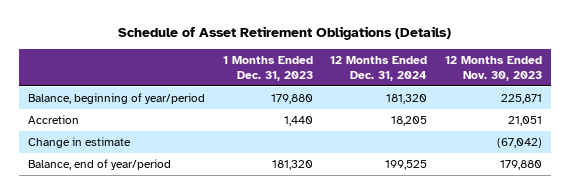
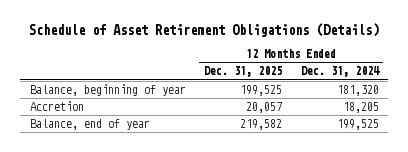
- | 1 Months Ended Dec. 31, 2023 | 12 Months Ended Dec. 31, 2024 | 12 Months Ended Nov. 30, 2023
+ | 12 Months Ended Dec. 31, 2025 | 12 Months Ended Dec. 31, 2024
- Balance, beginning of year/period | 179,880 | 181,320 | 225,871
+ Balance, beginning of year | 199,525 | 181,320
- Change in estimate | | | (67,042)
- Balance, end of year/period | 181,320 | 199,525 | 179,880
+ Balance, end of year | 219,582 | 199,525

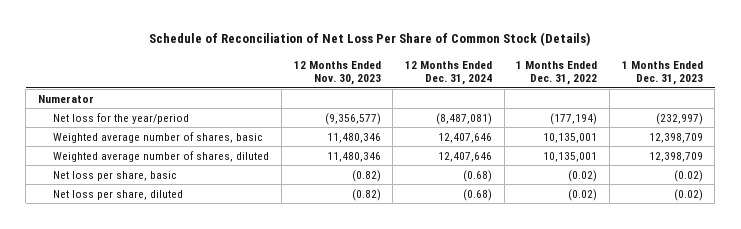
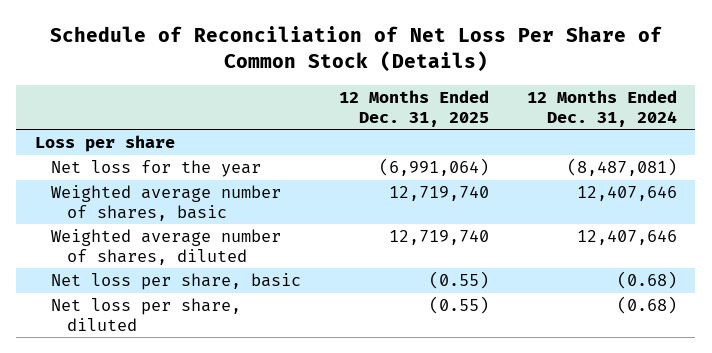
- | 12 Months Ended Nov. 30, 2023 | 12 Months Ended Dec. 31, 2024 | 1 Months Ended Dec. 31, 2022 | 1 Months Ended Dec. 31, 2023
+ | 12 Months Ended Dec. 31, 2025 | 12 Months Ended Dec. 31, 2024
- Numerator
- Net loss for the year/period | (9,356,577) | (8,487,081) | (177,194) | (232,997)
+ Loss per share
+ Net loss for the year | (6,991,064) | (8,487,081)

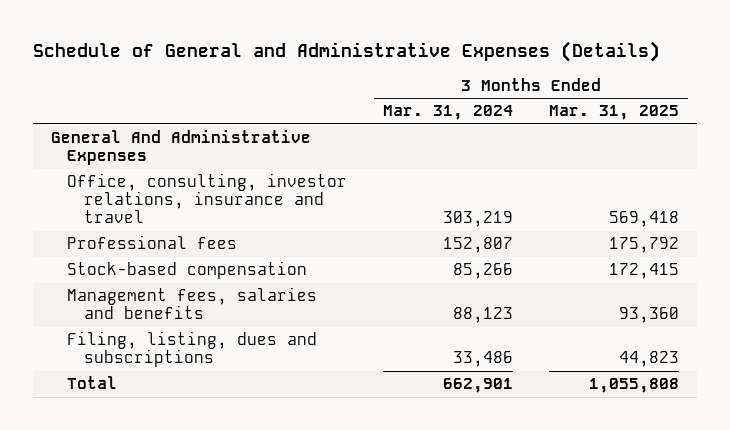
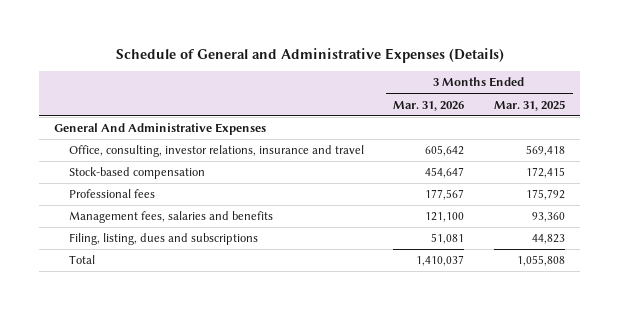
- | 3 Months Ended Mar. 31, 2024 | 3 Months Ended Mar. 31, 2025
+ | 3 Months Ended Mar. 31, 2026 | 3 Months Ended Mar. 31, 2025
moved down: Professional fees | 177,567 | 175,792

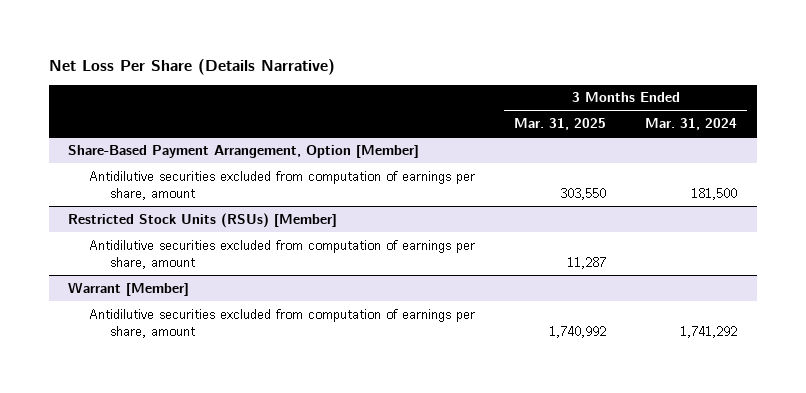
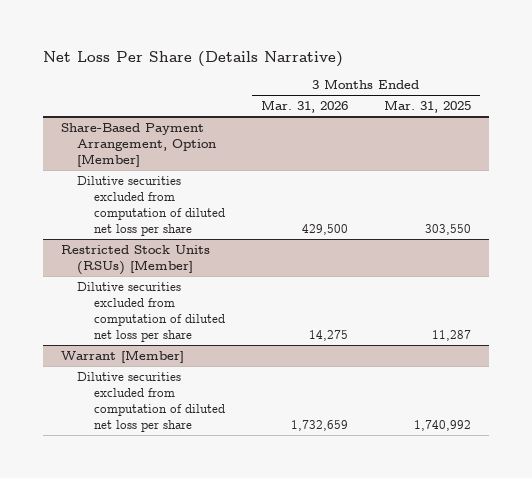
- | 3 Months Ended Mar. 31, 2025 | 3 Months Ended Mar. 31, 2024
+ | 3 Months Ended Mar. 31, 2026 | 3 Months Ended Mar. 31, 2025
@ Share-Based Payment Arrangement, Option [Member]
- Antidilutive securities excluded from computation of earnings per share, amount | 303,550 | 181,500
+ Dilutive securities excluded from computation of diluted net loss per share | 429,500 | 303,550
@ Restricted Stock Units (RSUs) [Member]
- Antidilutive securities excluded from computation of earnings per share, amount | 11,287 |
+ Dilutive securities excluded from computation of diluted net loss per share | 14,275 | 11,287
@ Warrant [Member]
- Antidilutive securities excluded from computation of earnings per share, amount | 1,740,992 | 1,741,292
+ Dilutive securities excluded from computation of diluted net loss per share | 1,732,659 | 1,740,992

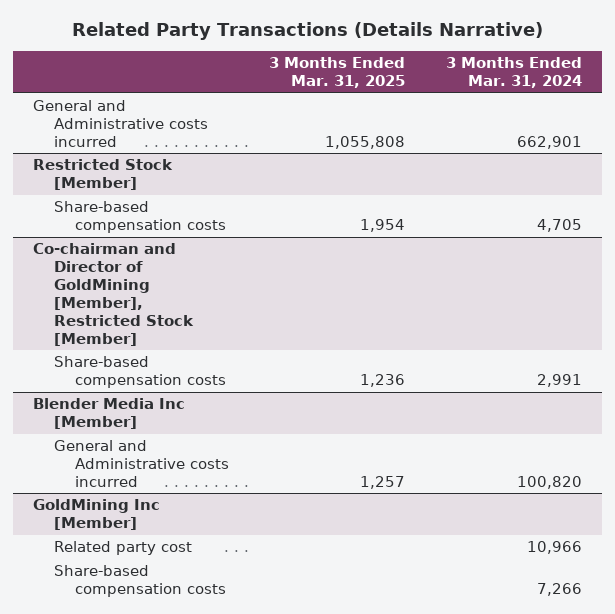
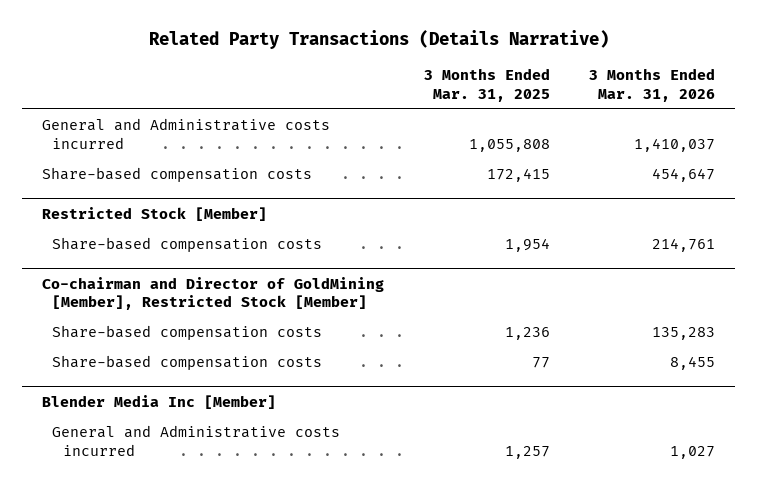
- | 3 Months Ended Mar. 31, 2025 | 3 Months Ended Mar. 31, 2024
+ | 3 Months Ended Mar. 31, 2025 | 3 Months Ended Mar. 31, 2026
+ Share-based compensation costs | 172,415 | 454,647
@ Co-chairman and Director of GoldMining [Member], Restricted Stock [Member]
+ Share-based compensation costs | 77 | 8,455
- GoldMining Inc [Member]
- Related party cost | | 10,966
- Share-based compensation costs | | 7,266

